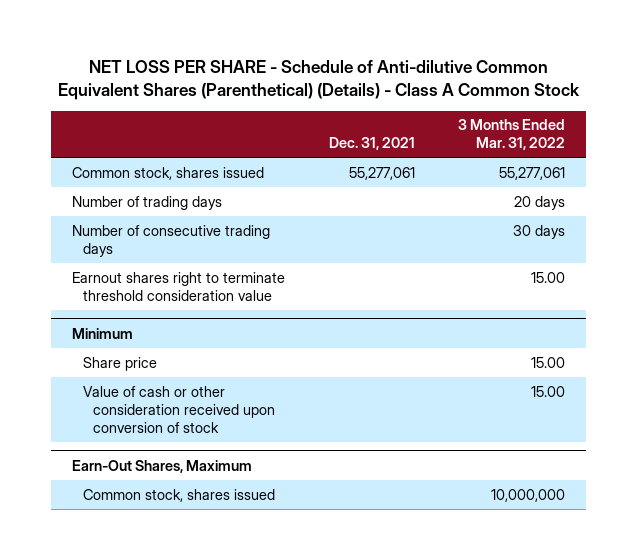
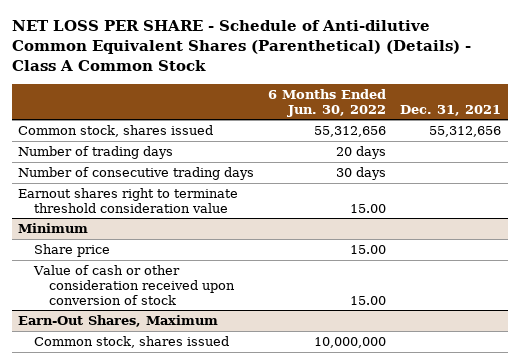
- | Dec. 31, 2021 | 3 Months Ended Mar. 31, 2022
+ | 6 Months Ended Jun. 30, 2022 | Dec. 31, 2021
- Common stock, shares issued | 55,277,061 | 55,277,061
+ Common stock, shares issued | 55,312,656 | 55,312,656

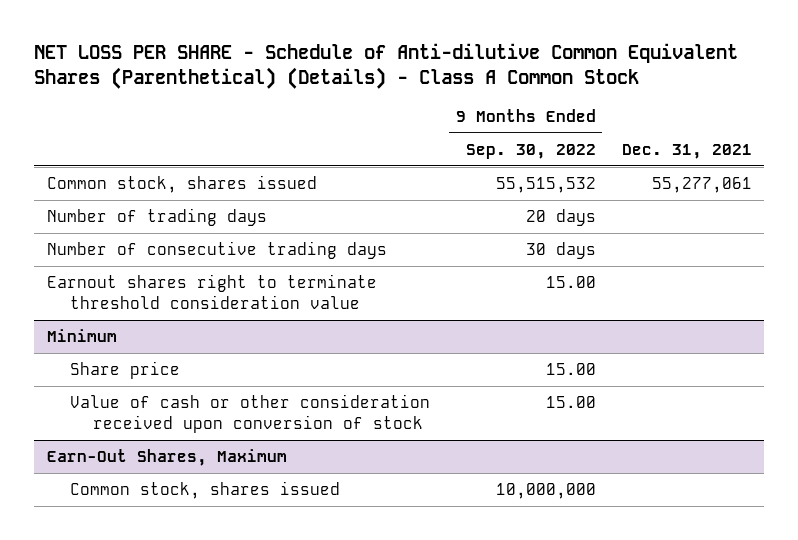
- | 6 Months Ended Jun. 30, 2022 | Dec. 31, 2021
+ | 9 Months Ended Sep. 30, 2022 | Dec. 31, 2021
- Common stock, shares issued | 55,312,656 | 55,312,656
+ Common stock, shares issued | 55,515,532 | 55,277,061

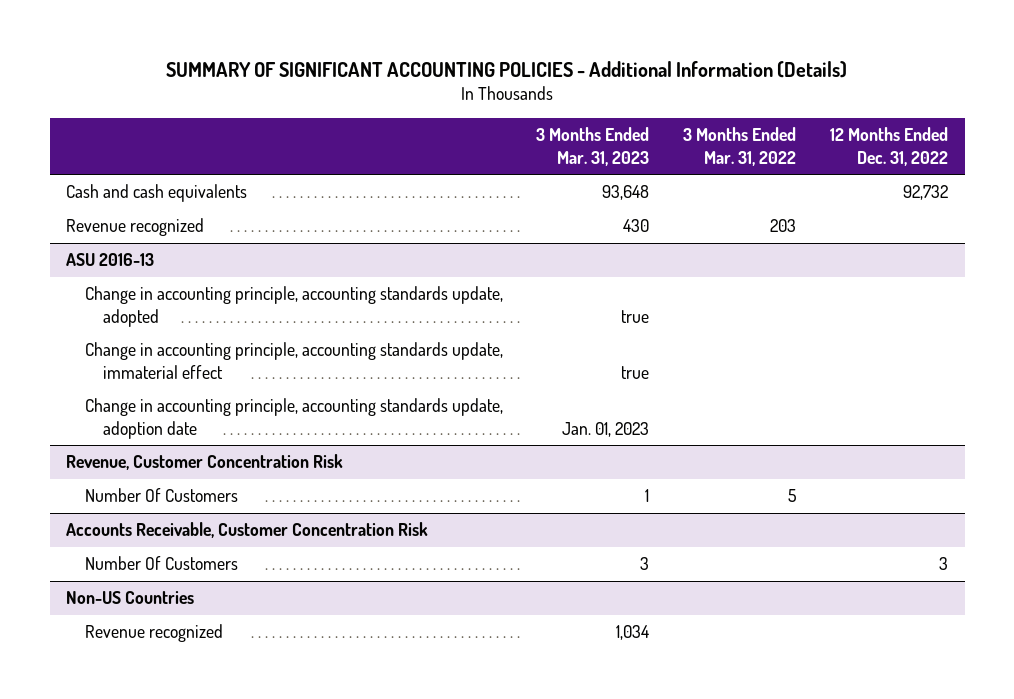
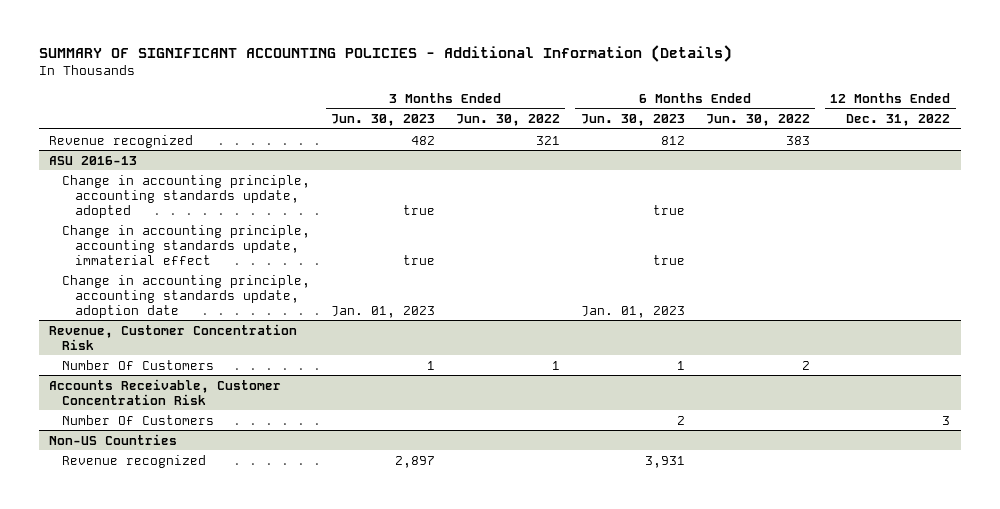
- | 3 Months Ended Mar. 31, 2023 | 3 Months Ended Mar. 31, 2022 | 12 Months Ended Dec. 31, 2022
+ | 3 Months Ended Jun. 30, 2023 | 3 Months Ended Jun. 30, 2022 | 6 Months Ended Jun. 30, 2023 | 6 Months Ended Jun. 30, 2022 | 12 Months Ended Dec. 31, 2022
- Cash and cash equivalents | 93,648 | | 92,732

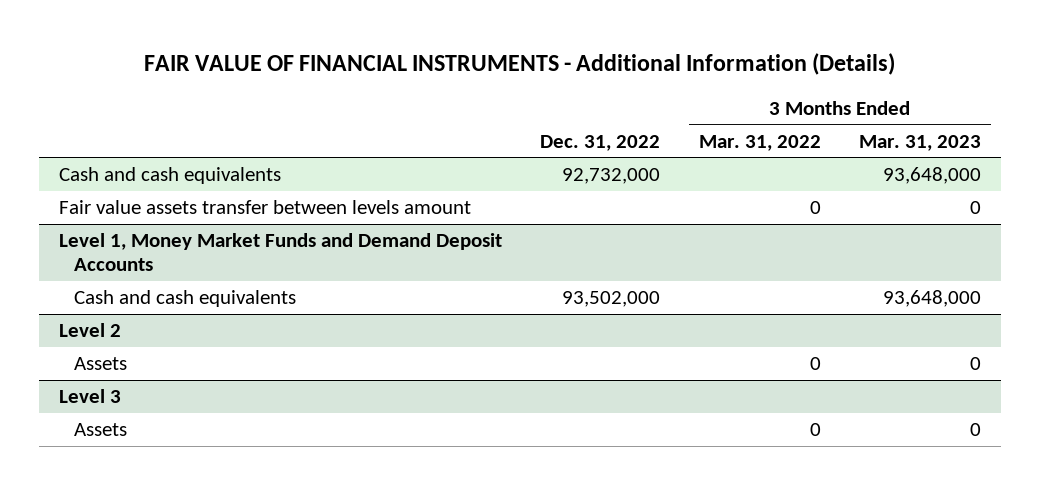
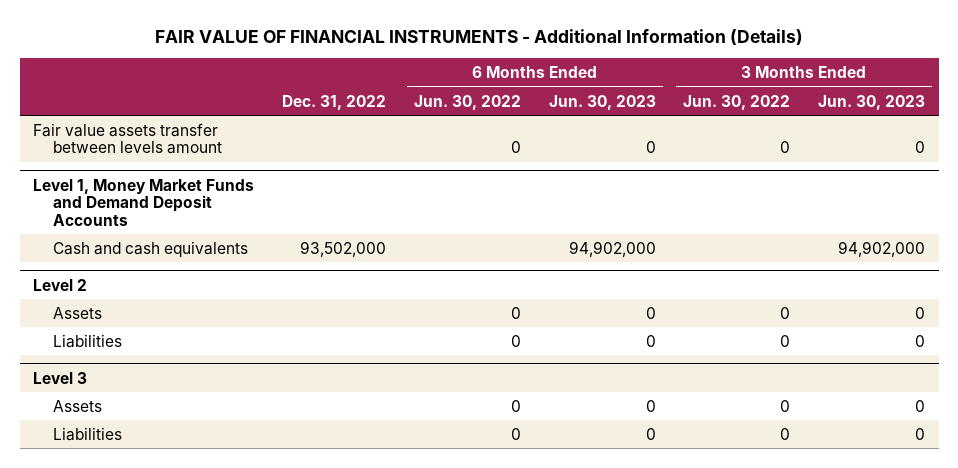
- | Dec. 31, 2022 | 3 Months Ended Mar. 31, 2022 | 3 Months Ended Mar. 31, 2023
+ | Dec. 31, 2022 | 6 Months Ended Jun. 30, 2022 | 6 Months Ended Jun. 30, 2023 | 3 Months Ended Jun. 30, 2022 | 3 Months Ended Jun. 30, 2023
- Cash and cash equivalents | 92,732,000 | | 93,648,000
@ Level 2
+ Liabilities | | 0 | 0 | 0 | 0
@ Level 3
+ Liabilities | | 0 | 0 | 0 | 0

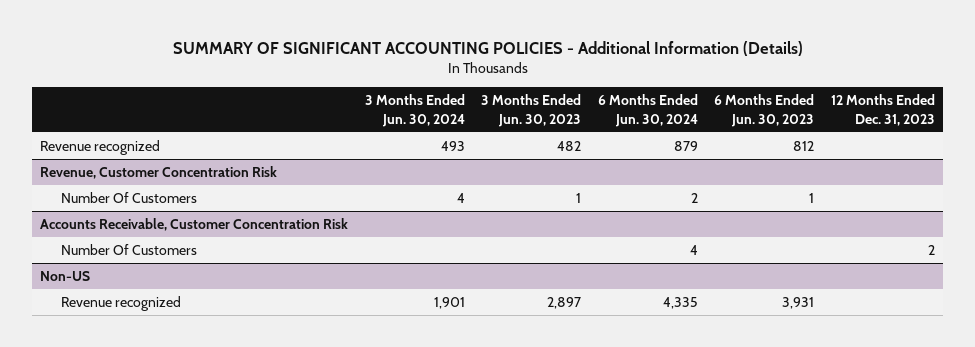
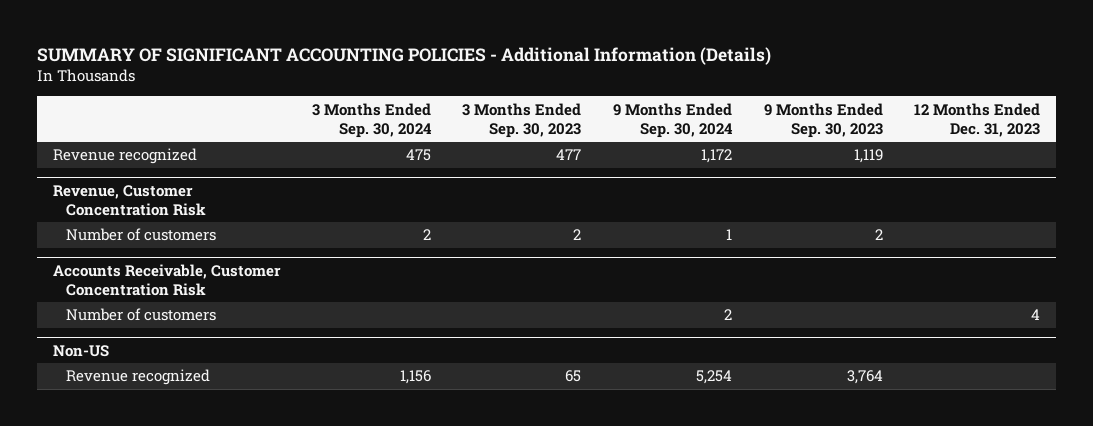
- | 3 Months Ended Jun. 30, 2024 | 3 Months Ended Jun. 30, 2023 | 6 Months Ended Jun. 30, 2024 | 6 Months Ended Jun. 30, 2023 | 12 Months Ended Dec. 31, 2023
+ | 3 Months Ended Sep. 30, 2024 | 3 Months Ended Sep. 30, 2023 | 9 Months Ended Sep. 30, 2024 | 9 Months Ended Sep. 30, 2023 | 12 Months Ended Dec. 31, 2023
@ Revenue, Customer Concentration Risk
- Number Of Customers | 4 | 1 | 2 | 1 |
+ Number of customers | 2 | 2 | 1 | 2 |
@ Accounts Receivable, Customer Concentration Risk
- Number Of Customers | | | 4 | | 2
+ Number of customers | | | 2 | | 4

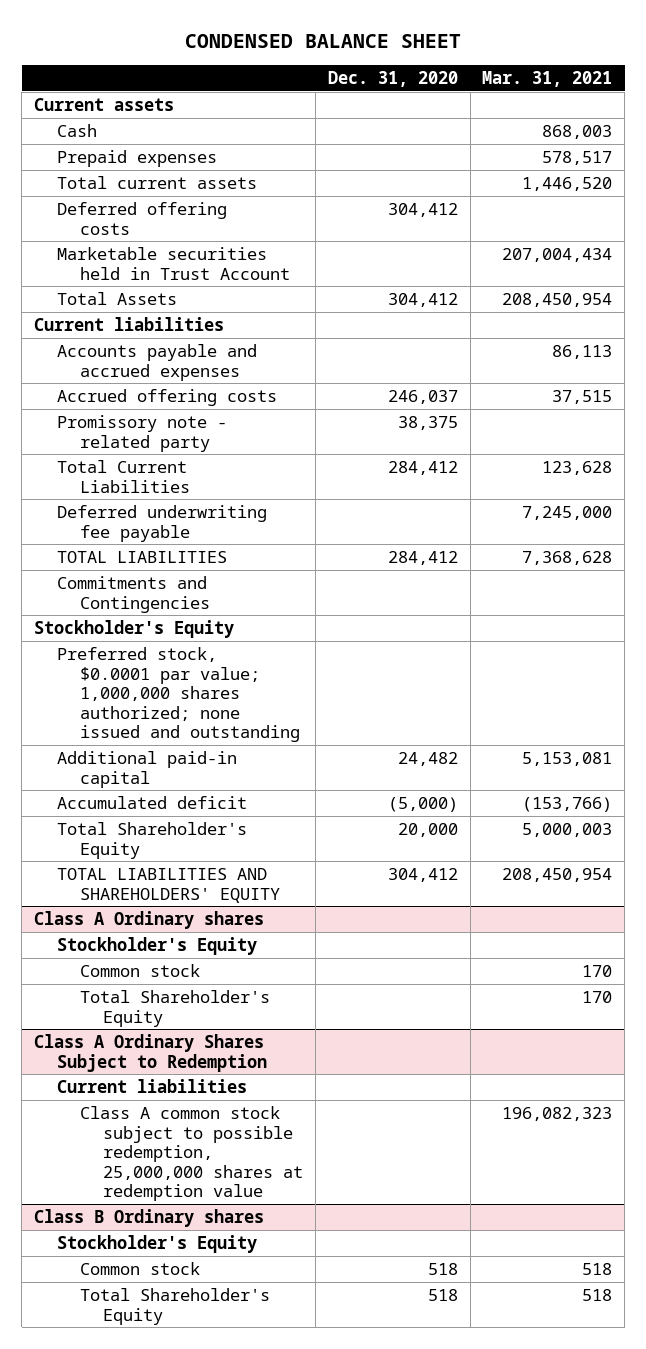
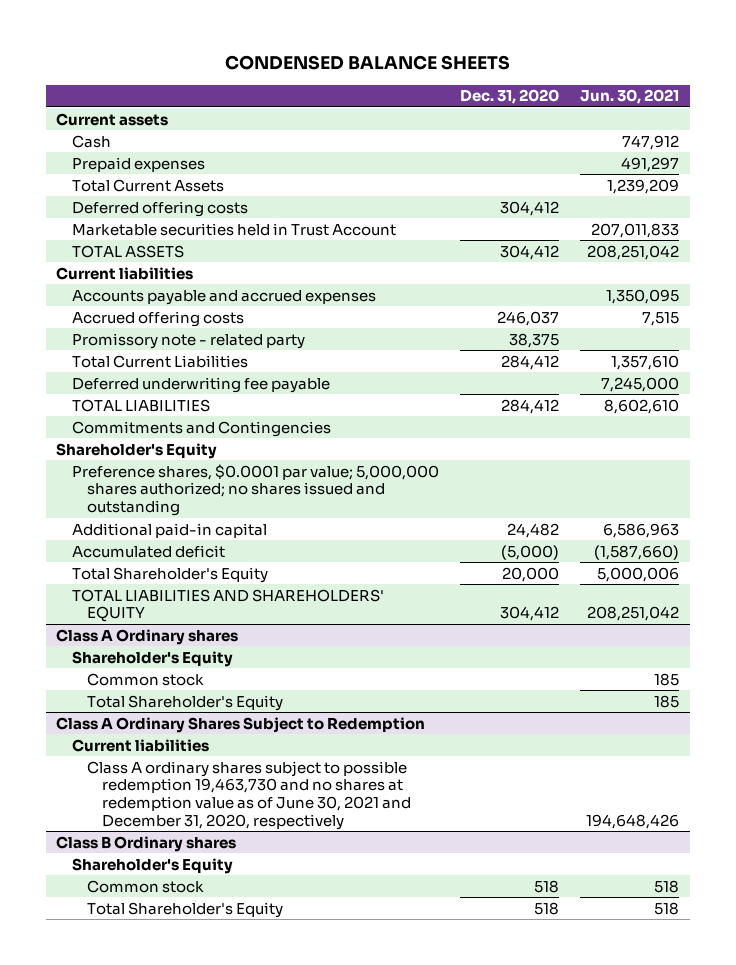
- CONDENSED BALANCE SHEET
+ CONDENSED BALANCE SHEETS
- | Dec. 31, 2020 | Mar. 31, 2021
+ | Dec. 31, 2020 | Jun. 30, 2021
- Total current assets | | 1,446,520
+ Total Current Assets | | 1,239,209
- Total Assets | 304,412 | 208,450,954
+ TOTAL ASSETS | 304,412 | 208,251,042
- Stockholder's Equity
- Preferred stock, $0.0001 par value; 1,000,000 shares authorized; none issued and outstanding
+ Shareholder's Equity
+ Preference shares, $0.0001 par value; 5,000,000 shares authorized; no shares issued and outstanding
@ Class A Ordinary shares
- Stockholder's Equity
+ Shareholder's Equity
@ Class A Ordinary Shares Subject to Redemption
- Class A common stock subject to possible redemption, 25,000,000 shares at redemption value | | 196,082,323
+ Class A ordinary shares subject to possible redemption 19,463,730 and no shares at redemption value as of June 30, 2021 and December 31, 2020, respectively | | 194,648,426
@ Class B Ordinary shares
- Stockholder's Equity
+ Shareholder's Equity

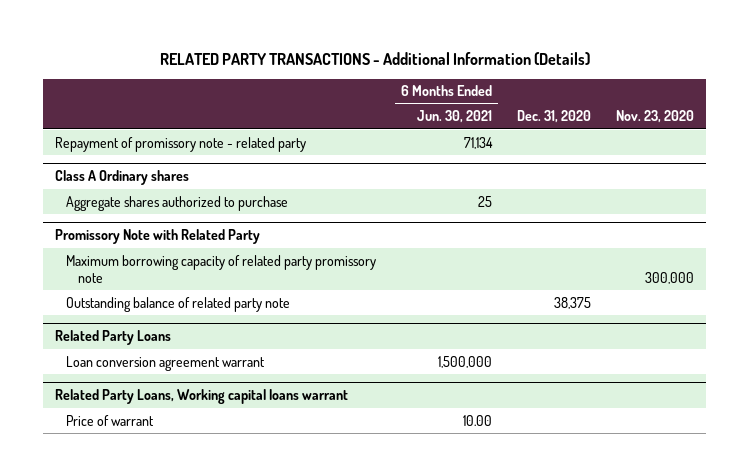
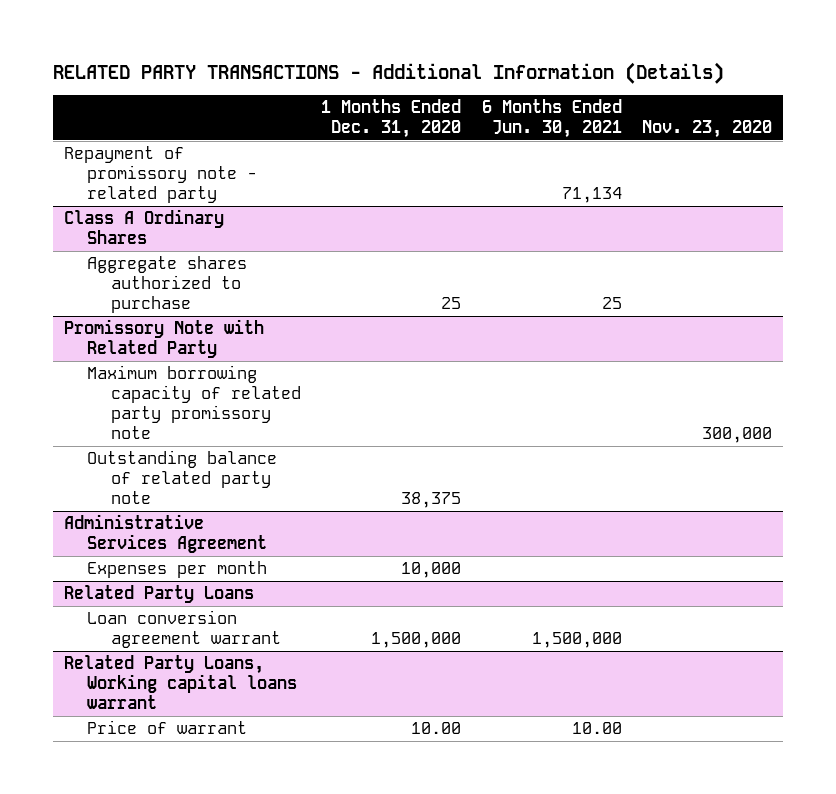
- | 6 Months Ended Jun. 30, 2021 | Dec. 31, 2020 | Nov. 23, 2020
+ | 1 Months Ended Dec. 31, 2020 | 6 Months Ended Jun. 30, 2021 | Nov. 23, 2020
- Class A Ordinary shares
+ Class A Ordinary Shares
+ Administrative Services Agreement
+ Expenses per month | 10,000 | |

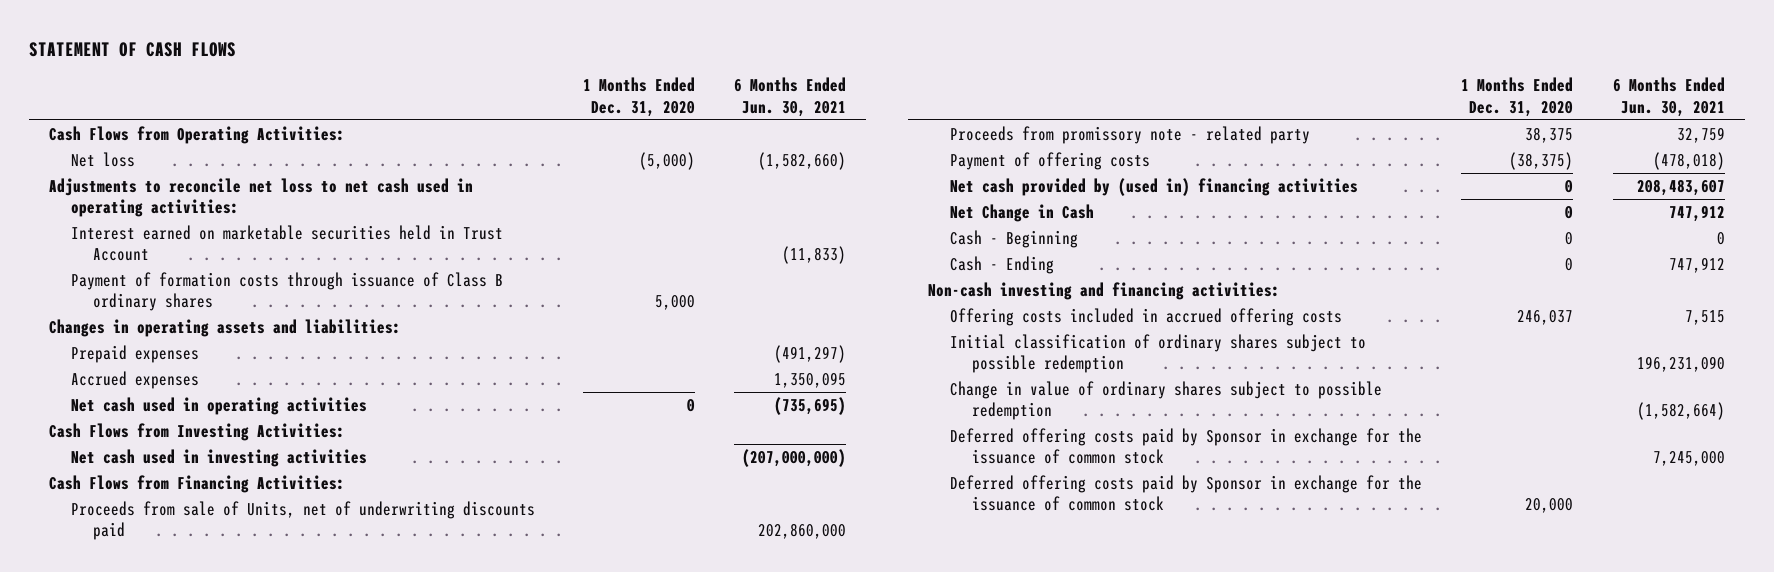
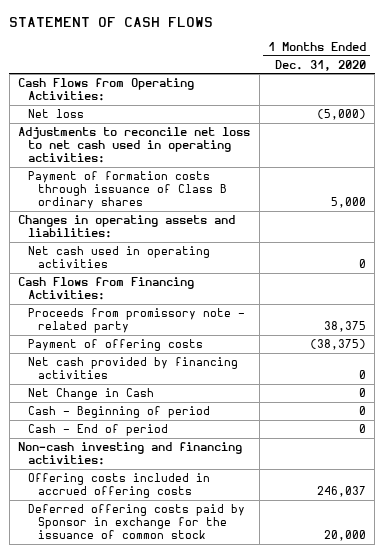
- | 1 Months Ended Dec. 31, 2020 | 6 Months Ended Jun. 30, 2021
+ | 1 Months Ended Dec. 31, 2020
- Interest earned on marketable securities held in Trust Account | | (11,833)
- Prepaid expenses | | (491,297)
- Accrued expenses | | 1,350,095
- Cash Flows from Investing Activities:
- Net cash used in investing activities | | (207,000,000)
- Proceeds from sale of Units, net of underwriting discounts paid | | 202,860,000
- Net cash provided by (used in) financing activities | 0 | 208,483,607
+ Net cash provided by financing activities | 0
- Cash - Beginning | 0 | 0
- Cash - Ending | 0 | 747,912
+ Cash - Beginning of period | 0
+ Cash - End of period | 0
- Initial classification of ordinary shares subject to possible redemption | | 196,231,090
- Change in value of ordinary shares subject to possible redemption | | (1,582,664)
- Deferred offering costs paid by Sponsor in exchange for the issuance of common stock | | 7,245,000

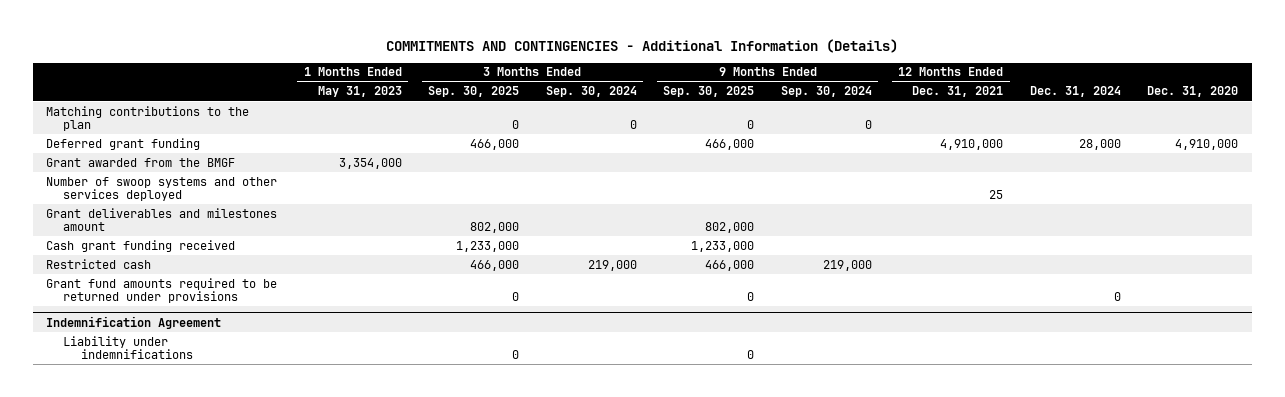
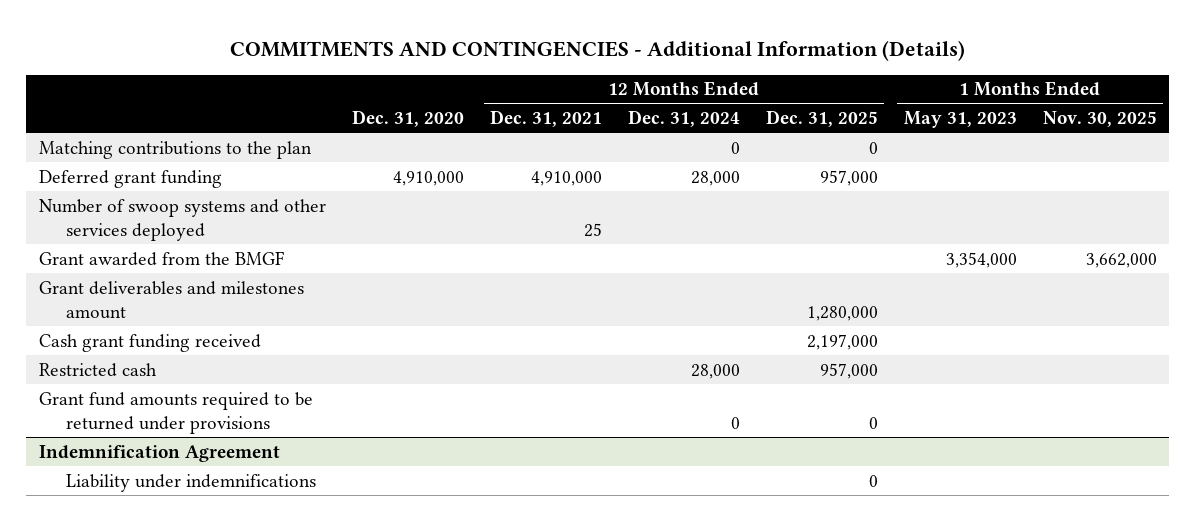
- | 1 Months Ended May 31, 2023 | 3 Months Ended Sep. 30, 2025 | 3 Months Ended Sep. 30, 2024 | 9 Months Ended Sep. 30, 2025 | 9 Months Ended Sep. 30, 2024 | 12 Months Ended Dec. 31, 2021 | Dec. 31, 2024 | Dec. 31, 2020
+ | Dec. 31, 2020 | 12 Months Ended Dec. 31, 2021 | 12 Months Ended Dec. 31, 2024 | 12 Months Ended Dec. 31, 2025 | 1 Months Ended May 31, 2023 | 1 Months Ended Nov. 30, 2025
moved down: Grant awarded from the BMGF | | | | | 3,354,000 | 3,662,000

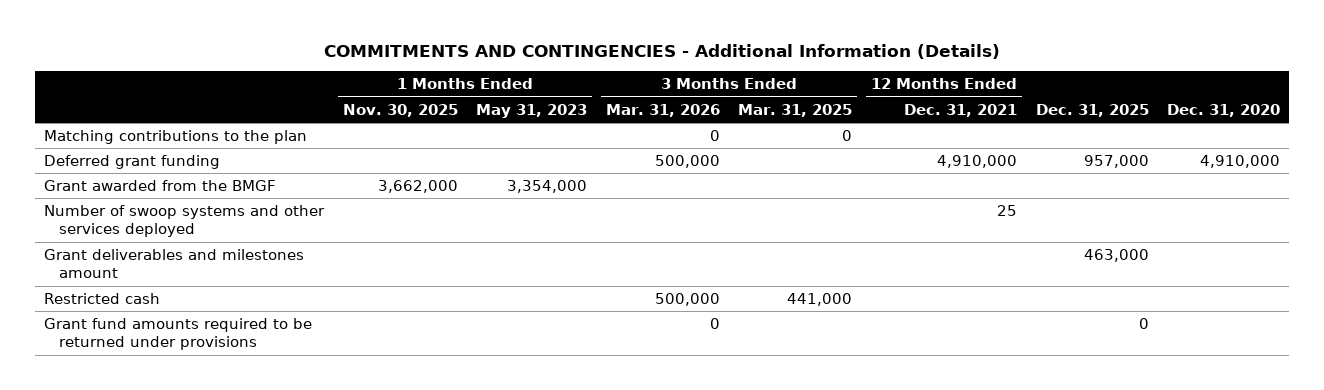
- | Dec. 31, 2020 | 12 Months Ended Dec. 31, 2021 | 12 Months Ended Dec. 31, 2024 | 12 Months Ended Dec. 31, 2025 | 1 Months Ended May 31, 2023 | 1 Months Ended Nov. 30, 2025
+ | 1 Months Ended Nov. 30, 2025 | 1 Months Ended May 31, 2023 | 3 Months Ended Mar. 31, 2026 | 3 Months Ended Mar. 31, 2025 | 12 Months Ended Dec. 31, 2021 | Dec. 31, 2025 | Dec. 31, 2020
moved down: Number of swoop systems and other services deployed | | | | | 25 | |
- Cash grant funding received | | | | 2,197,000 | |
- Indemnification Agreement
- Liability under indemnifications | | | | 0 | |

